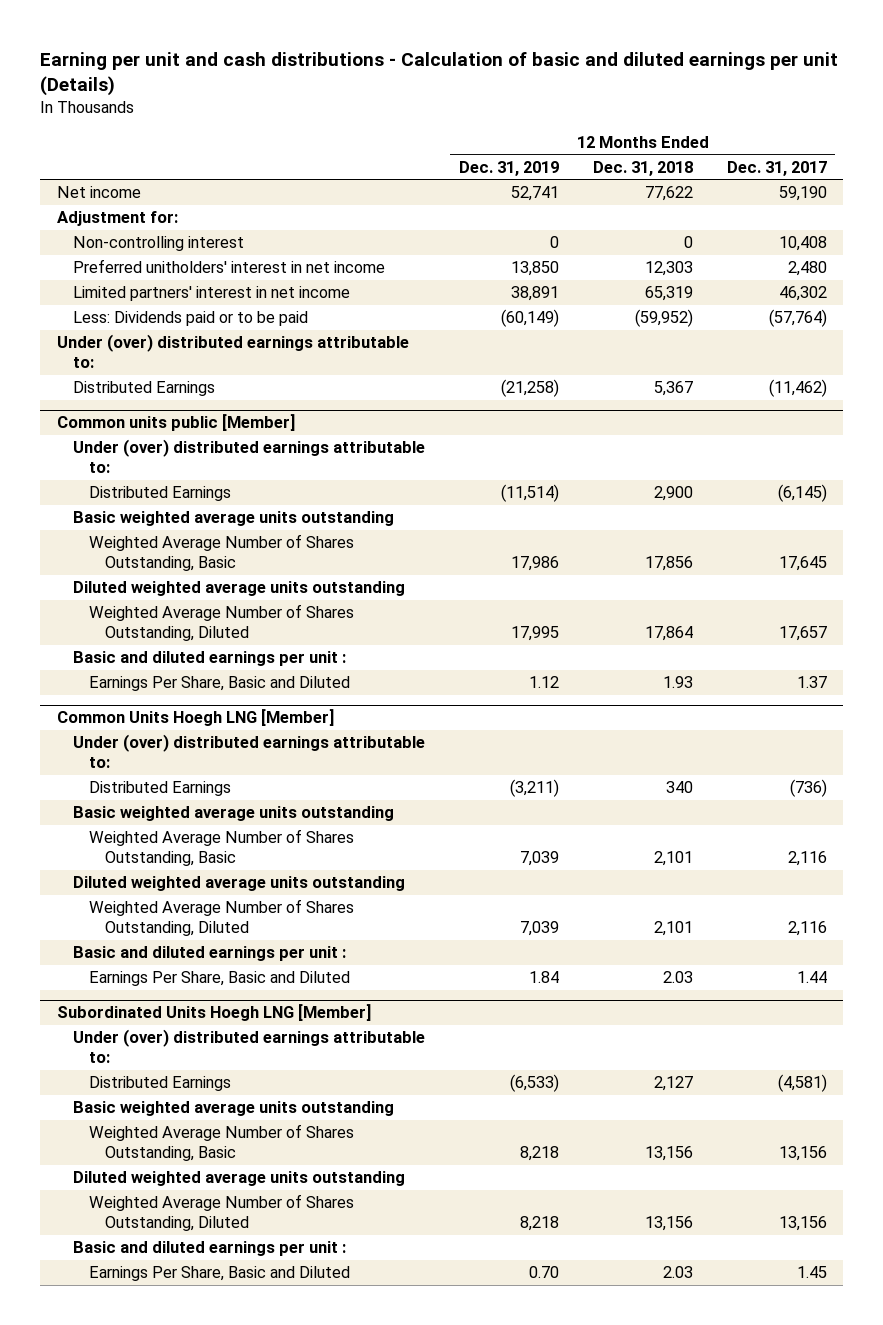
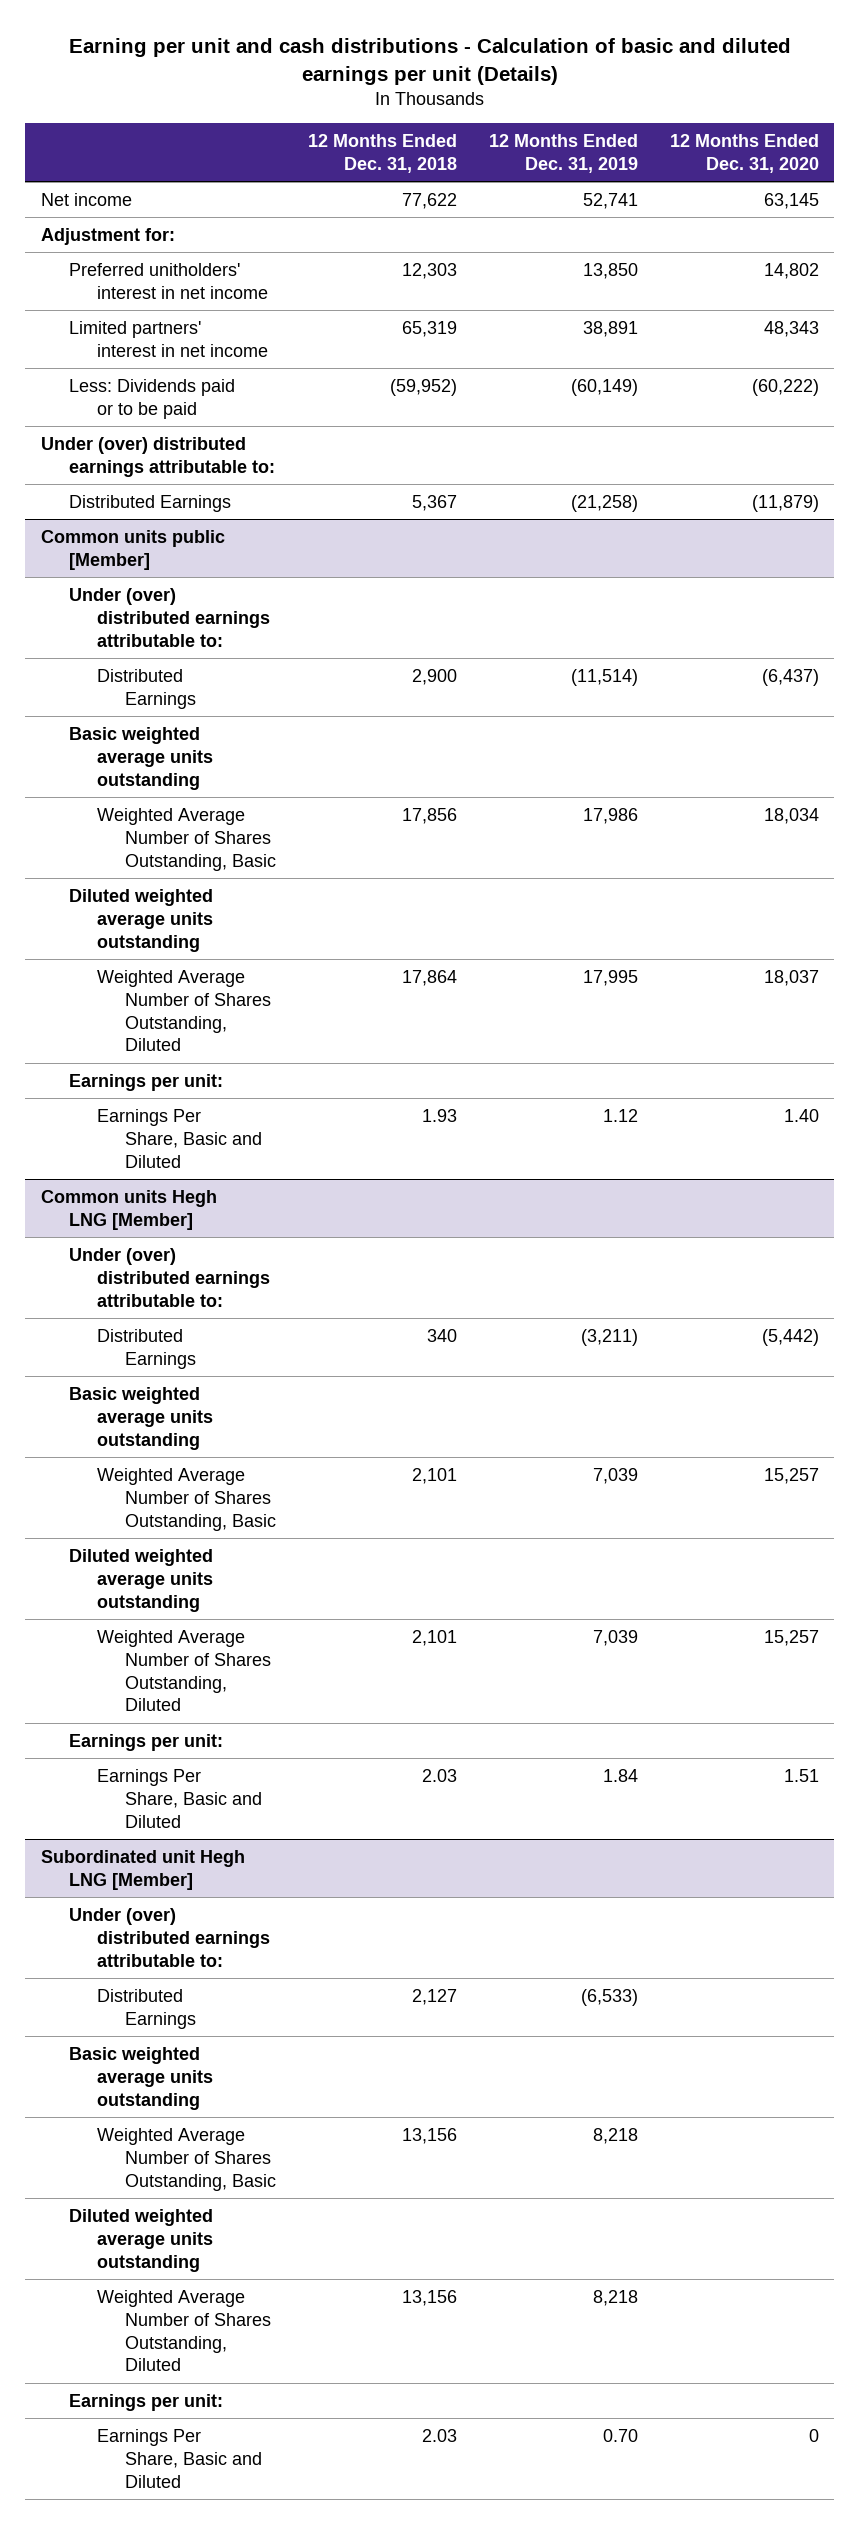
- | 12 Months Ended Dec. 31, 2019 | 12 Months Ended Dec. 31, 2018 | 12 Months Ended Dec. 31, 2017
+ | 12 Months Ended Dec. 31, 2018 | 12 Months Ended Dec. 31, 2019 | 12 Months Ended Dec. 31, 2020
- Non-controlling interest | 0 | 0 | 10,408
@ Common units public [Member]
- Basic and diluted earnings per unit :
+ Earnings per unit:
- Common Units Hoegh LNG [Member]
+ Common units Hegh LNG [Member]
- Basic and diluted earnings per unit :
+ Earnings per unit:
- Subordinated Units Hoegh LNG [Member]
+ Subordinated unit Hegh LNG [Member]
- Basic and diluted earnings per unit :
+ Earnings per unit:

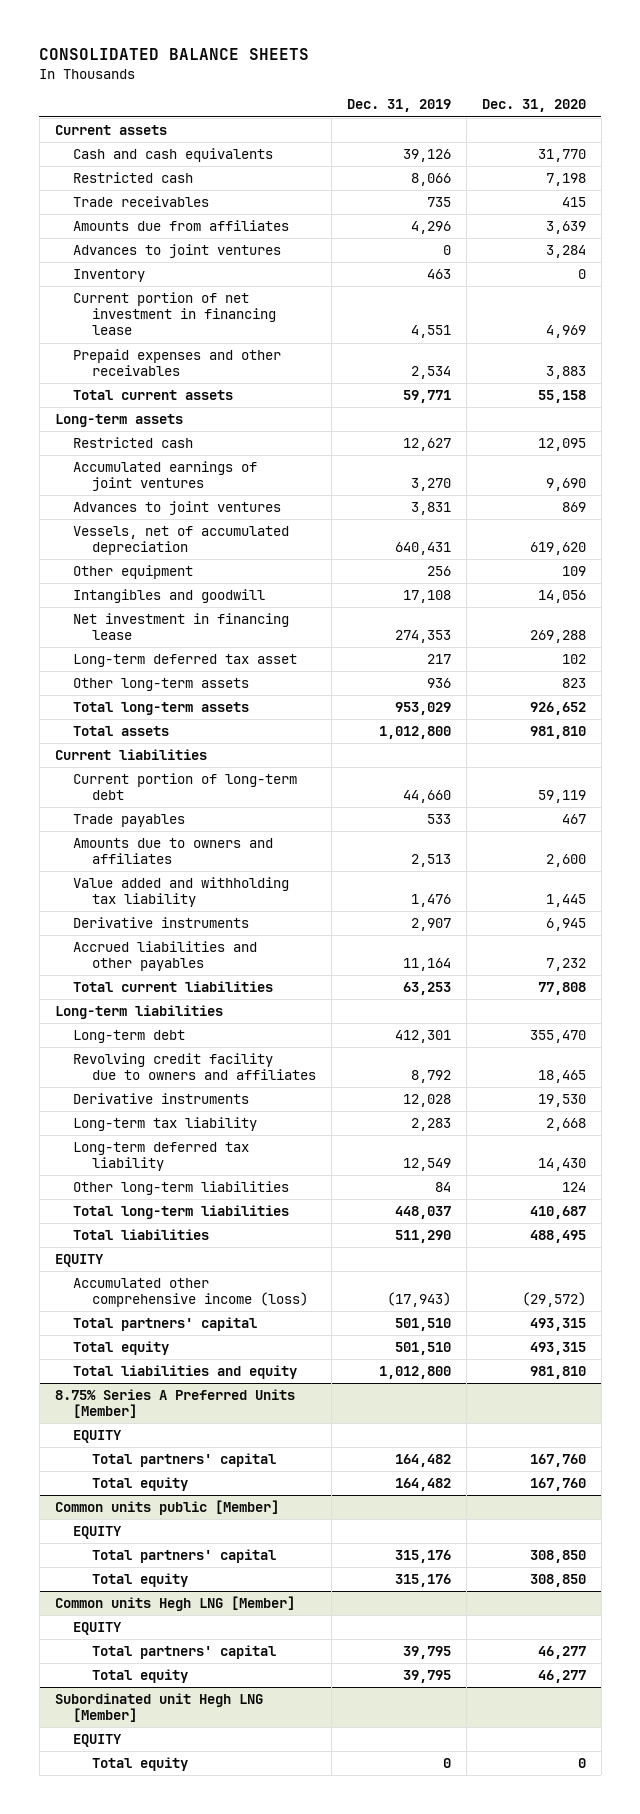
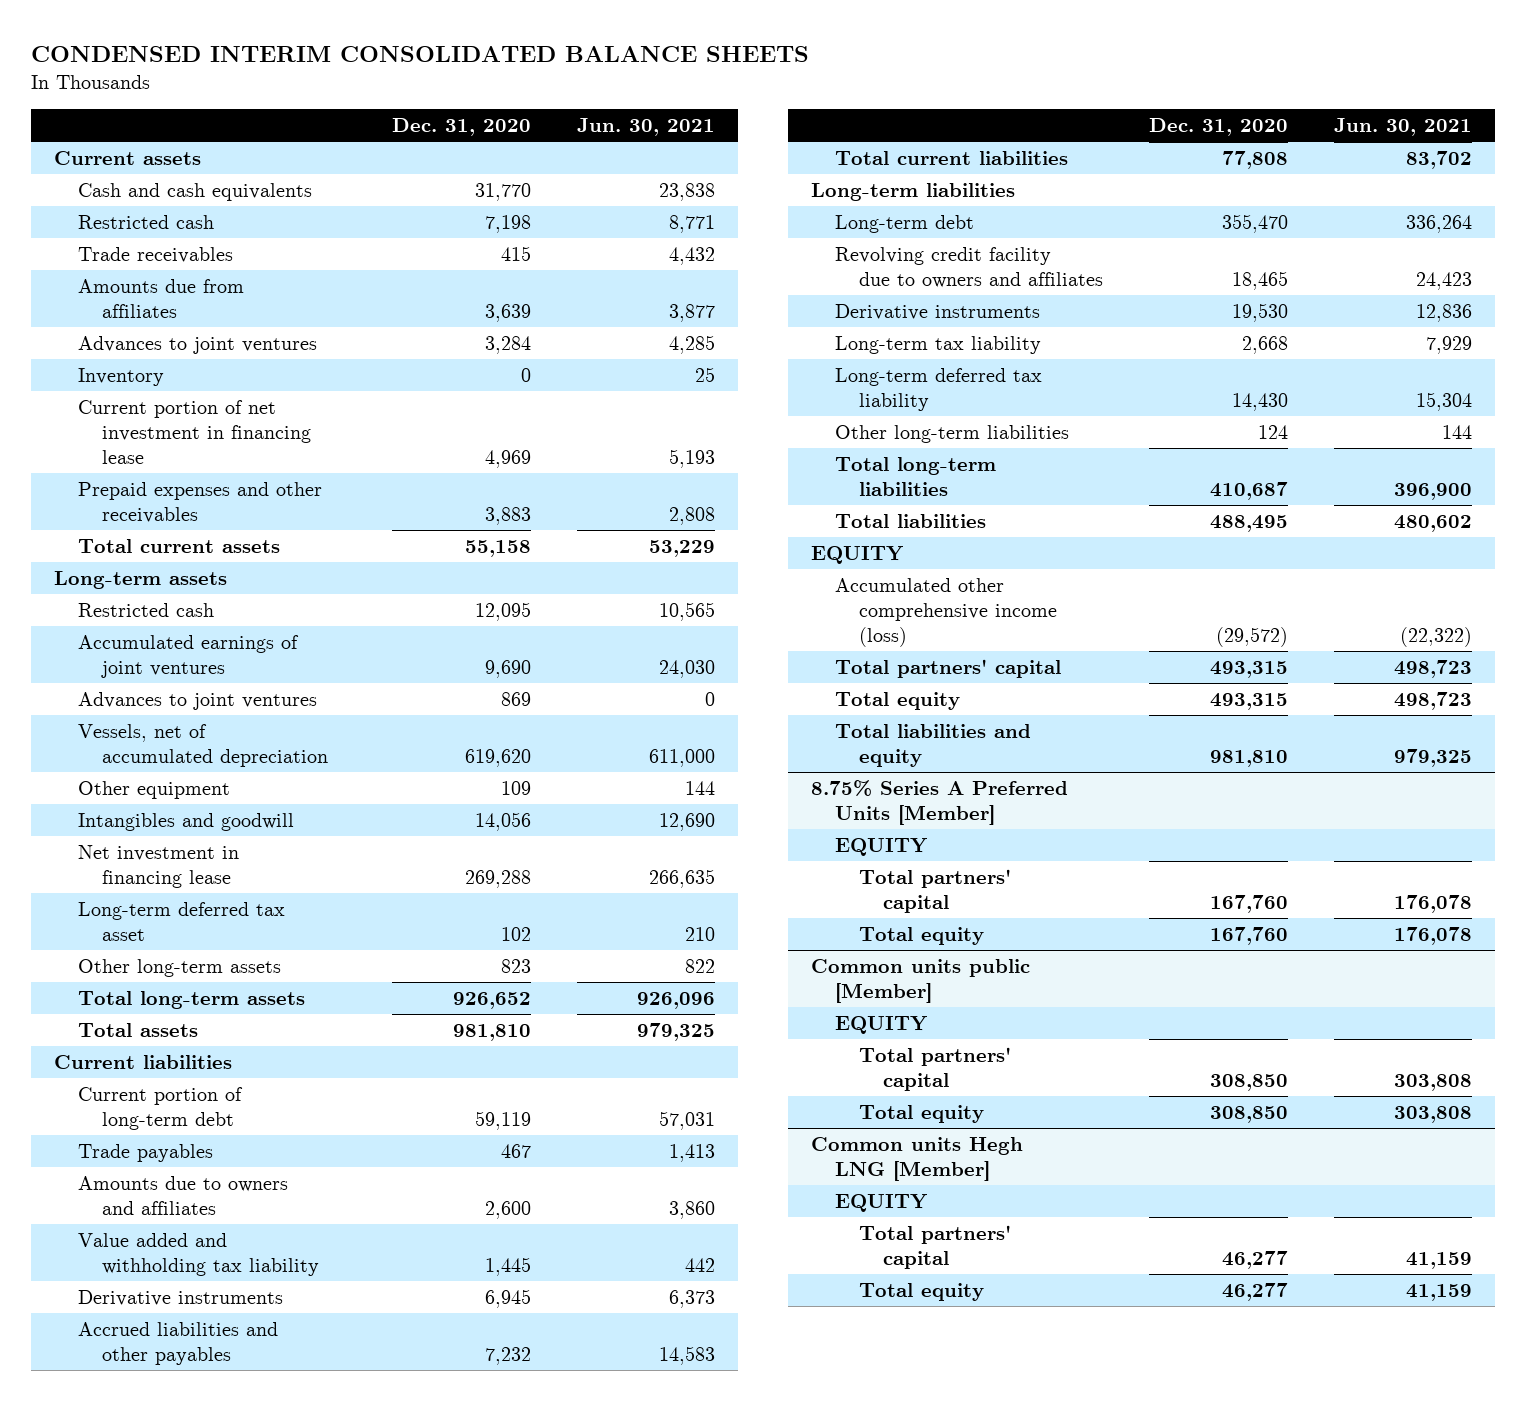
- CONSOLIDATED BALANCE SHEETS
+ CONDENSED INTERIM CONSOLIDATED BALANCE SHEETS
- | Dec. 31, 2019 | Dec. 31, 2020
+ | Dec. 31, 2020 | Jun. 30, 2021
- Subordinated unit Hegh LNG [Member]
- EQUITY
- Total equity | 0 | 0

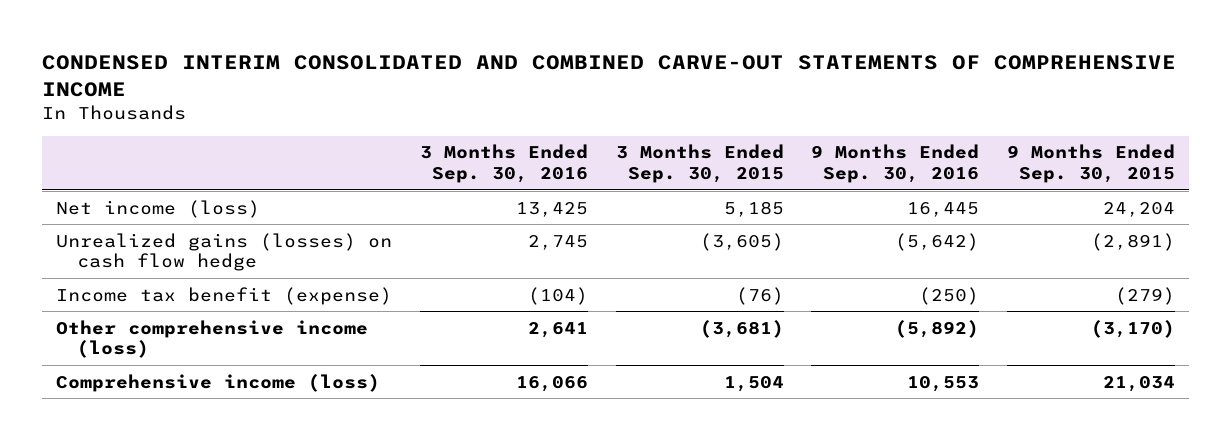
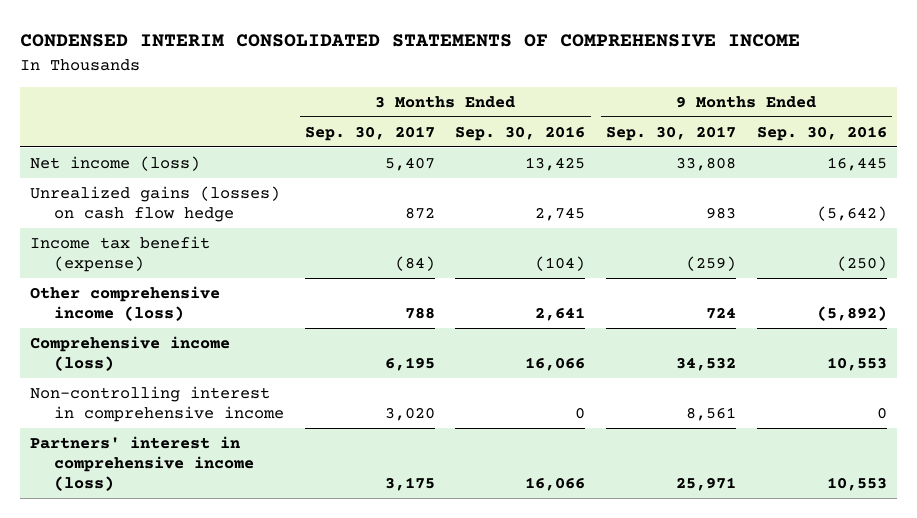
- CONDENSED INTERIM CONSOLIDATED AND COMBINED CARVE-OUT STATEMENTS OF COMPREHENSIVE INCOME
+ CONDENSED INTERIM CONSOLIDATED STATEMENTS OF COMPREHENSIVE INCOME
- | 3 Months Ended Sep. 30, 2016 | 3 Months Ended Sep. 30, 2015 | 9 Months Ended Sep. 30, 2016 | 9 Months Ended Sep. 30, 2015
+ | 3 Months Ended Sep. 30, 2017 | 3 Months Ended Sep. 30, 2016 | 9 Months Ended Sep. 30, 2017 | 9 Months Ended Sep. 30, 2016
+ Non-controlling interest in comprehensive income | 3,020 | 0 | 8,561 | 0
+ Partners' interest in comprehensive income (loss) | 3,175 | 16,066 | 25,971 | 10,553

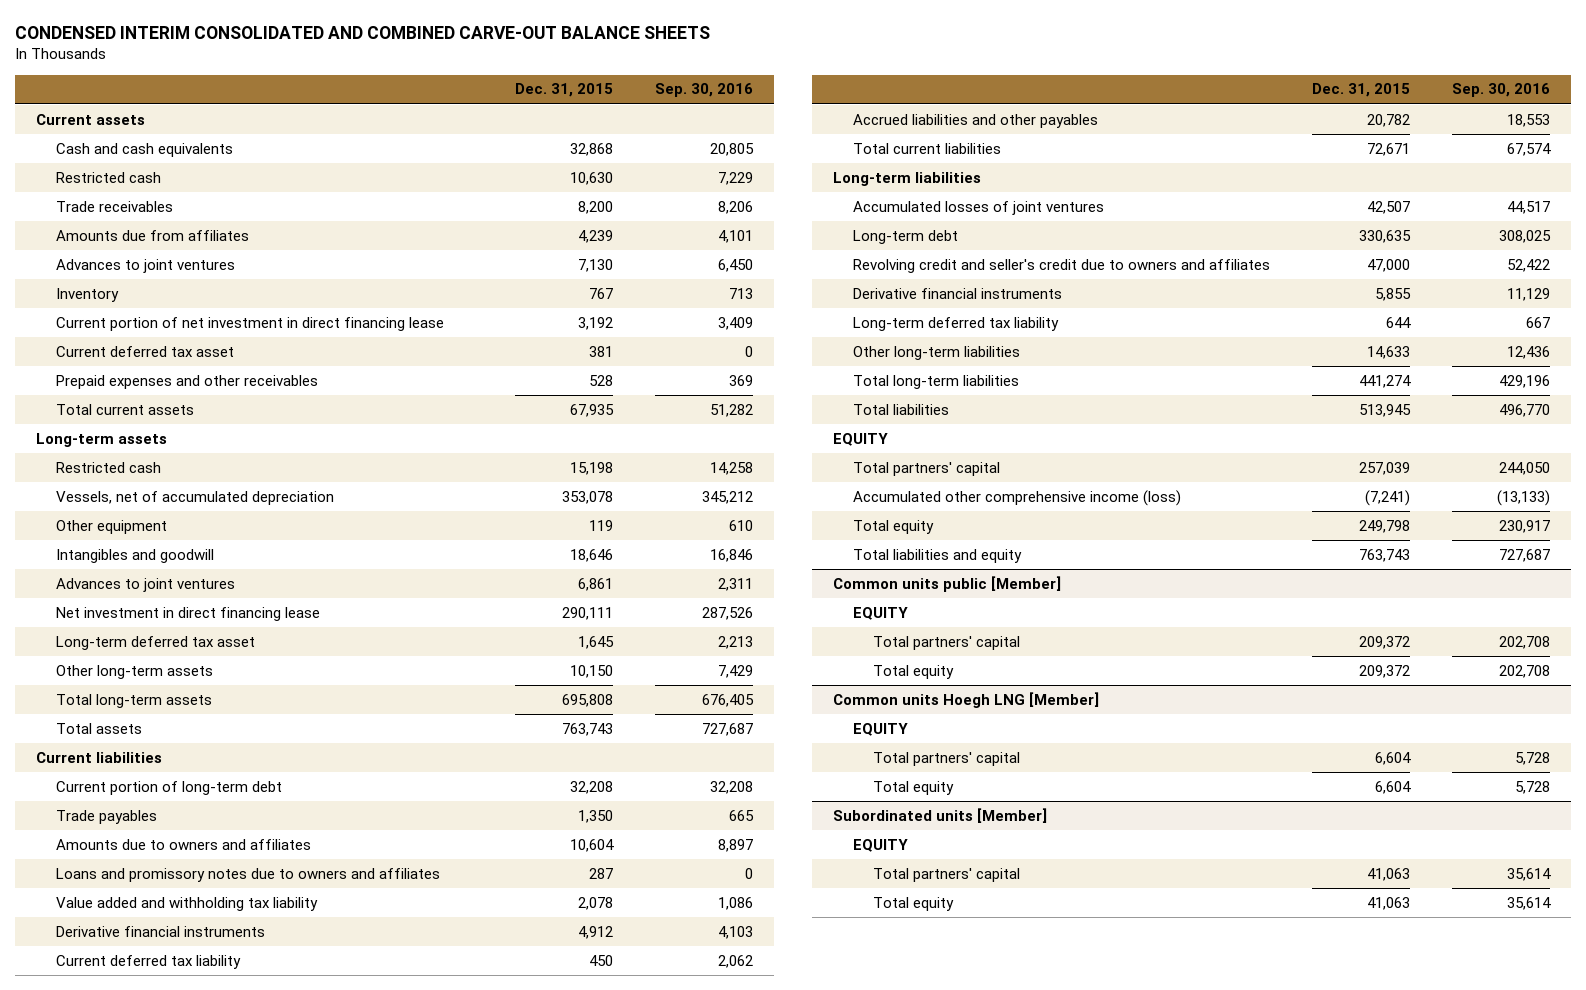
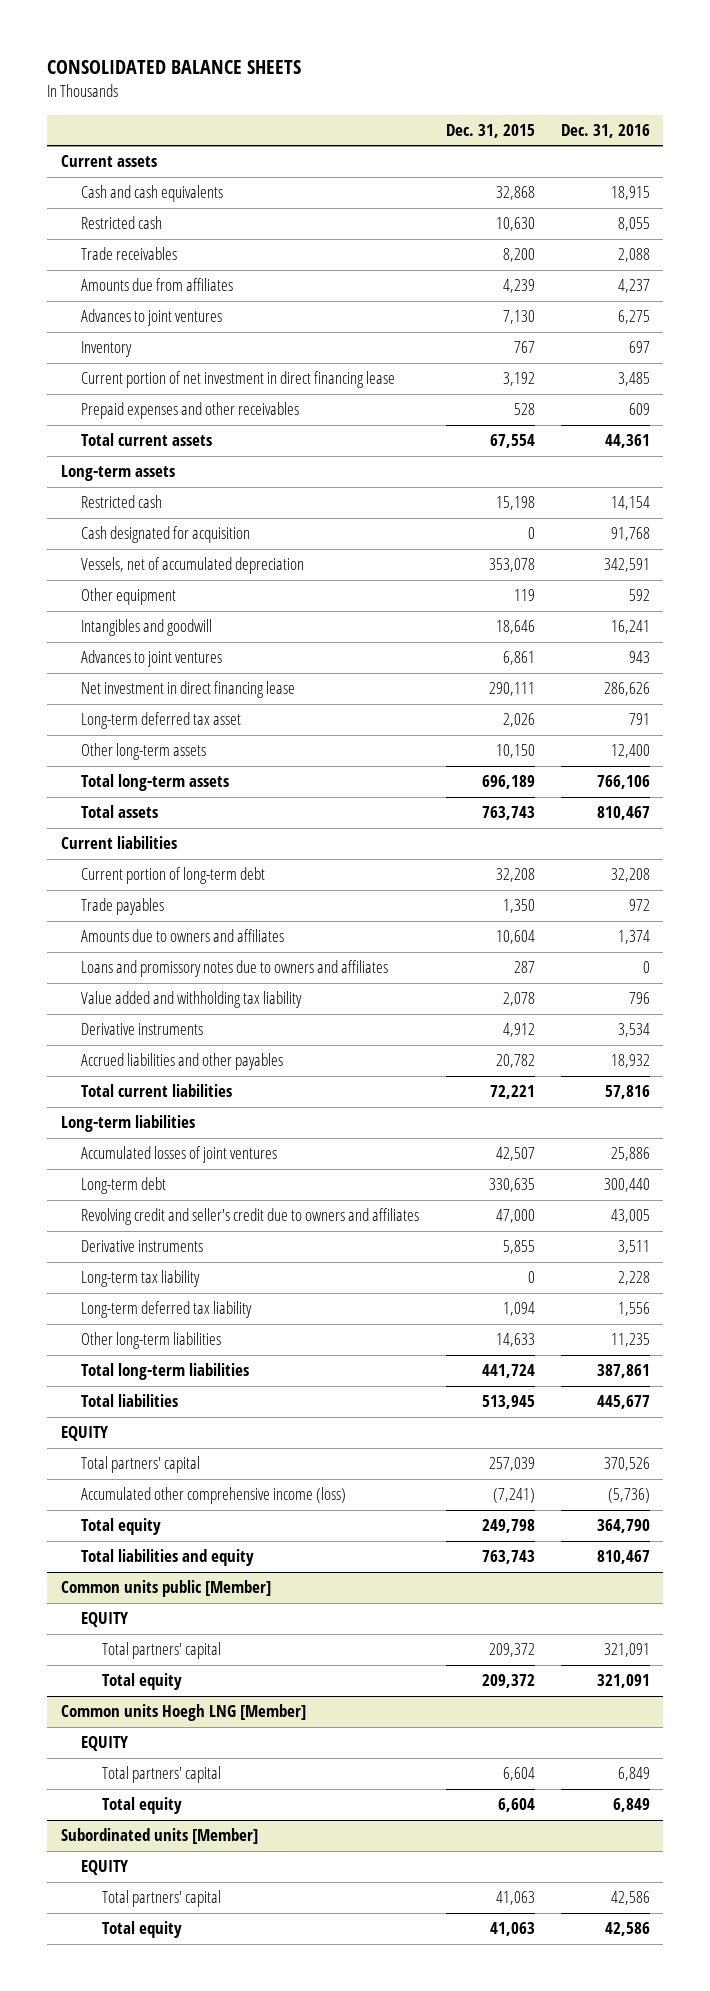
- CONDENSED INTERIM CONSOLIDATED AND COMBINED CARVE-OUT BALANCE SHEETS
+ CONSOLIDATED BALANCE SHEETS
- | Dec. 31, 2015 | Sep. 30, 2016
+ | Dec. 31, 2015 | Dec. 31, 2016
- Current deferred tax asset | 381 | 0
- Total current assets | 67,935 | 51,282
+ Total current assets | 67,554 | 44,361
+ Cash designated for acquisition | 0 | 91,768
- Long-term deferred tax asset | 1,645 | 2,213
+ Long-term deferred tax asset | 2,026 | 791
- Total long-term assets | 695,808 | 676,405
+ Total long-term assets | 696,189 | 766,106
- Derivative financial instruments | 4,912 | 4,103
- Current deferred tax liability | 450 | 2,062
+ Derivative instruments | 4,912 | 3,534
- Total current liabilities | 72,671 | 67,574
+ Total current liabilities | 72,221 | 57,816
- Derivative financial instruments | 5,855 | 11,129
- Long-term deferred tax liability | 644 | 667
+ Derivative instruments | 5,855 | 3,511
+ Long-term tax liability | 0 | 2,228
+ Long-term deferred tax liability | 1,094 | 1,556
- Total long-term liabilities | 441,274 | 429,196
+ Total long-term liabilities | 441,724 | 387,861

